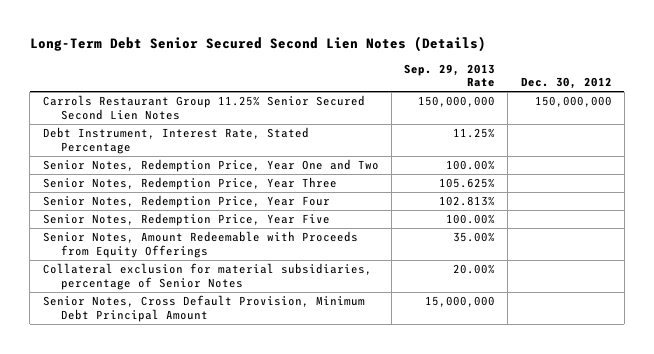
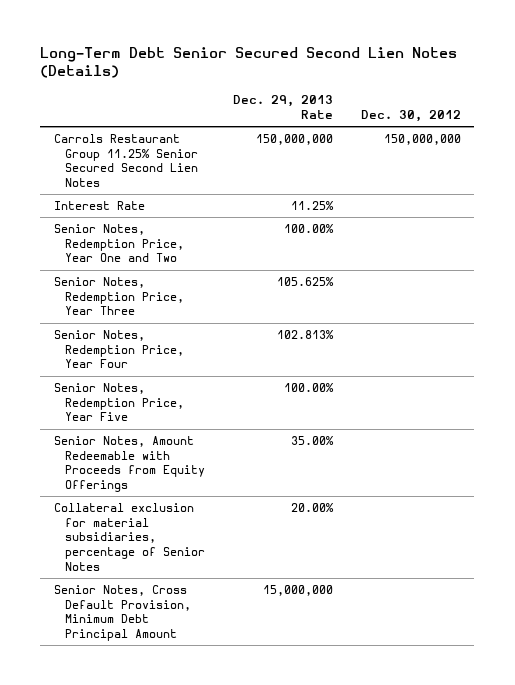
- | Sep. 29, 2013 Rate | Dec. 30, 2012
+ | Dec. 29, 2013 Rate | Dec. 30, 2012
- Debt Instrument, Interest Rate, Stated Percentage | 11.25% |
+ Interest Rate | 11.25% |

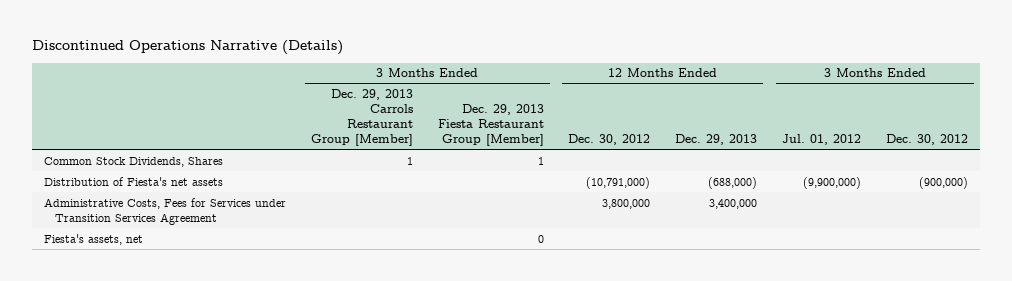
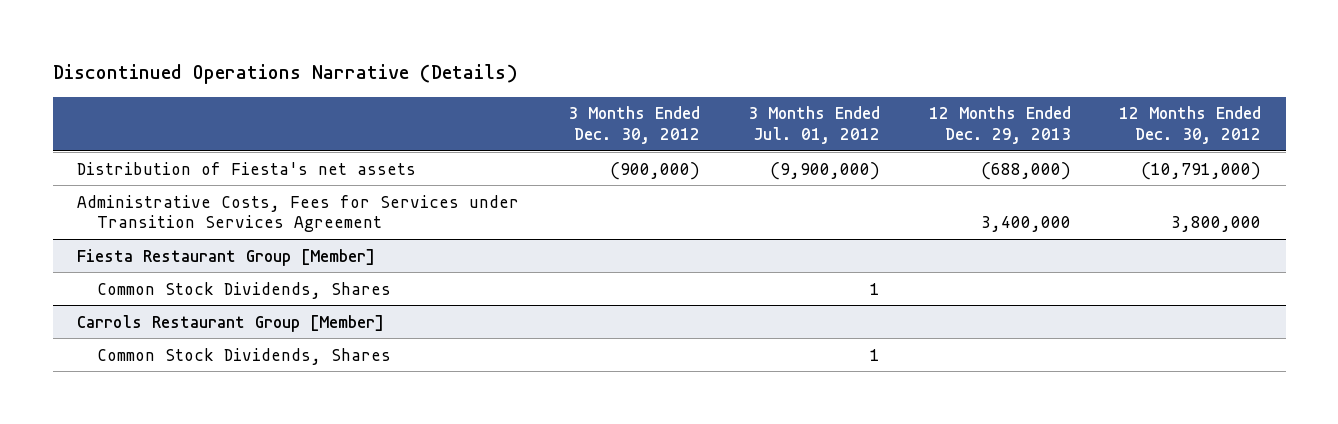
- | 3 Months Ended Dec. 29, 2013 Carrols Restaurant Group [Member] | 3 Months Ended Dec. 29, 2013 Fiesta Restaurant Group [Member] | 12 Months Ended Dec. 30, 2012 | 12 Months Ended Dec. 29, 2013 | 3 Months Ended Jul. 01, 2012 | 3 Months Ended Dec. 30, 2012
+ | 3 Months Ended Dec. 30, 2012 | 3 Months Ended Jul. 01, 2012 | 12 Months Ended Dec. 29, 2013 | 12 Months Ended Dec. 30, 2012
- Common Stock Dividends, Shares | 1 | 1 | | | |
- Fiesta's assets, net | | 0 | | | |
+ Fiesta Restaurant Group [Member]
+ Common Stock Dividends, Shares | | 1 | |
+ Carrols Restaurant Group [Member]
+ Common Stock Dividends, Shares | | 1 | |

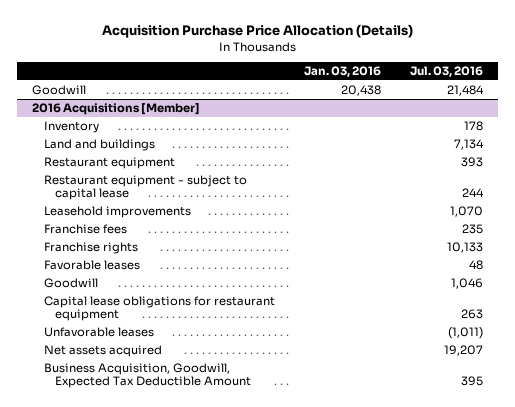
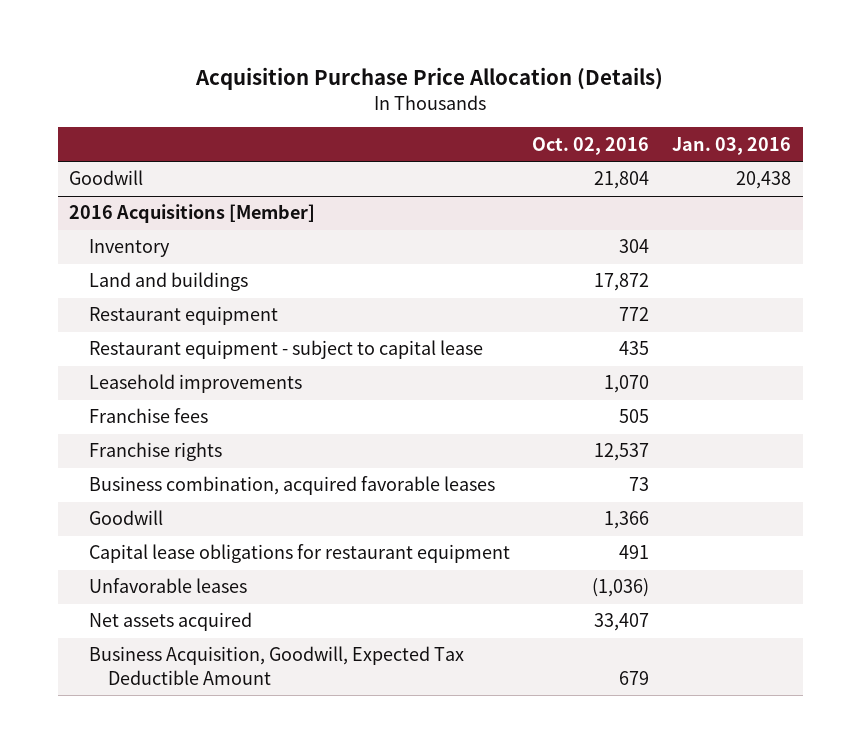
- | Jan. 03, 2016 | Jul. 03, 2016
+ | Oct. 02, 2016 | Jan. 03, 2016
@ 2016 Acquisitions [Member]
- Favorable leases | | 48
+ Business combination, acquired favorable leases | 73 |

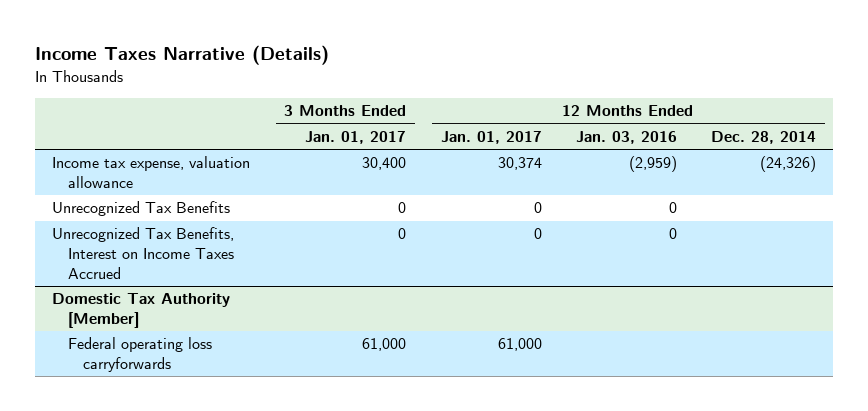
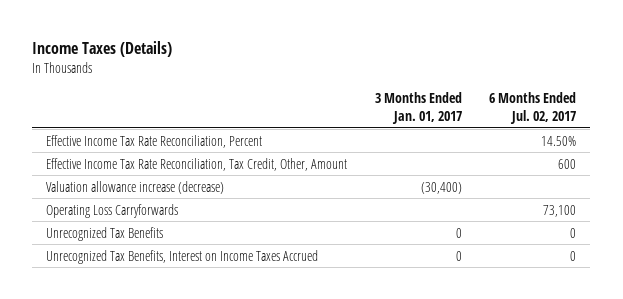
- Income Taxes Narrative (Details)
+ Income Taxes (Details)
- | 3 Months Ended Jan. 01, 2017 | 12 Months Ended Jan. 01, 2017 | 12 Months Ended Jan. 03, 2016 | 12 Months Ended Dec. 28, 2014
+ | 3 Months Ended Jan. 01, 2017 | 6 Months Ended Jul. 02, 2017
- Income tax expense, valuation allowance | 30,400 | 30,374 | (2,959) | (24,326)
+ Effective Income Tax Rate Reconciliation, Percent | | 14.50%
+ Effective Income Tax Rate Reconciliation, Tax Credit, Other, Amount | | 600
+ Valuation allowance increase (decrease) | (30,400) |
+ Operating Loss Carryforwards | | 73,100
- Domestic Tax Authority [Member]
- Federal operating loss carryforwards | 61,000 | 61,000 | |

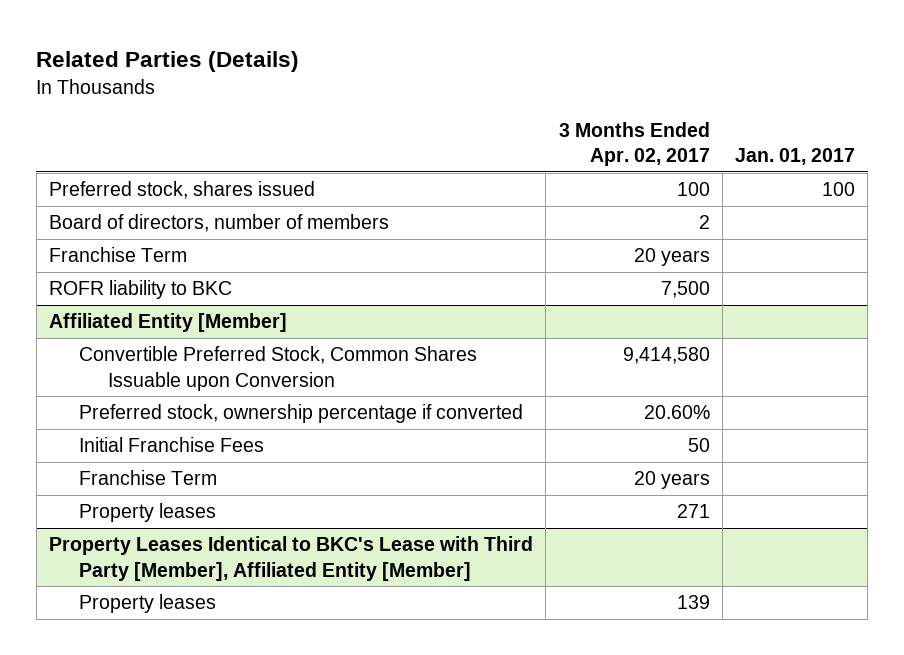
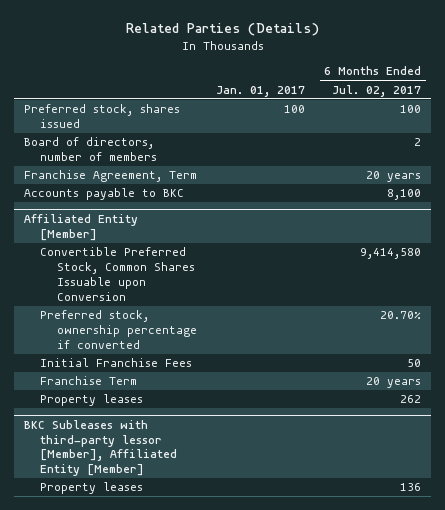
- | 3 Months Ended Apr. 02, 2017 | Jan. 01, 2017
+ | Jan. 01, 2017 | 6 Months Ended Jul. 02, 2017
- Franchise Term | 20 years |
- ROFR liability to BKC | 7,500 |
+ Franchise Agreement, Term | | 20 years
+ Accounts payable to BKC | | 8,100
- Property Leases Identical to BKC's Lease with Third Party [Member], Affiliated Entity [Member]
- Property leases | 139 |
+ BKC Subleases with third-party lessor [Member], Affiliated Entity [Member]
+ Property leases | | 136

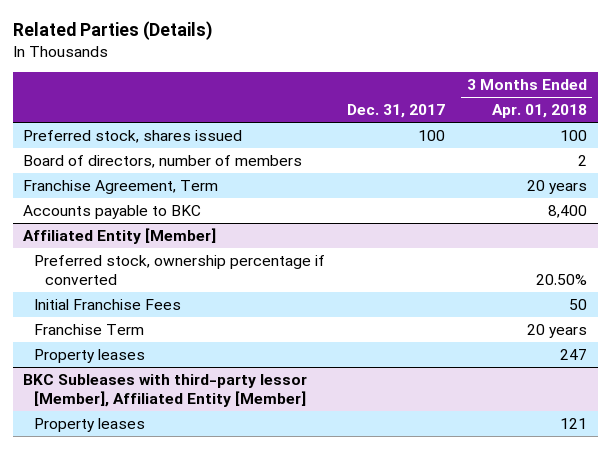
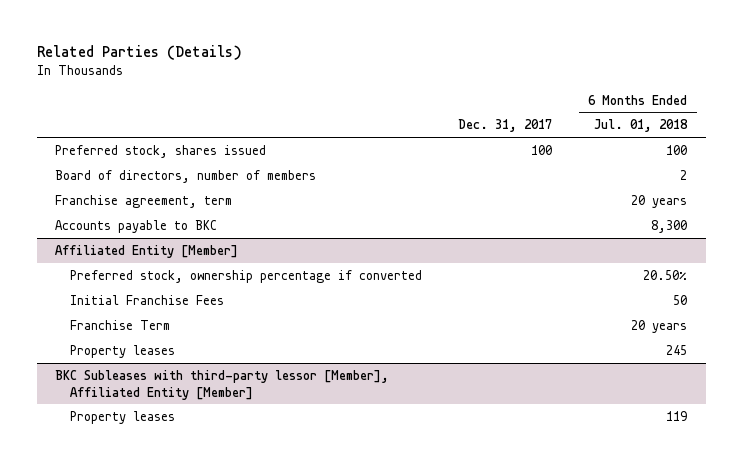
- | Dec. 31, 2017 | 3 Months Ended Apr. 01, 2018
+ | Dec. 31, 2017 | 6 Months Ended Jul. 01, 2018
- Franchise Agreement, Term | | 20 years
+ Franchise agreement, term | | 20 years

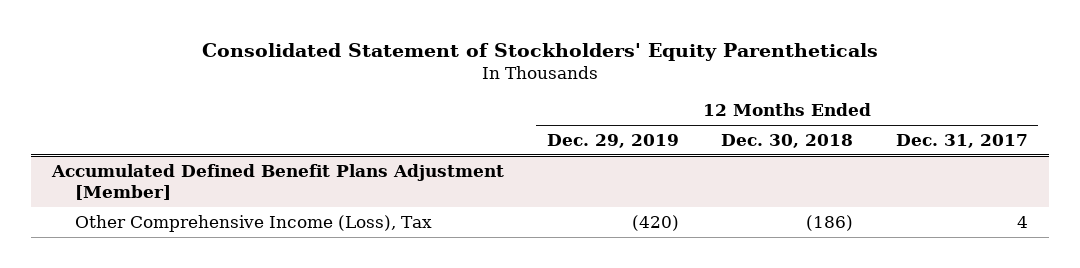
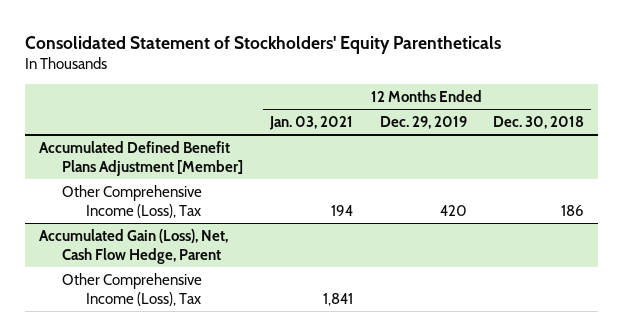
- | 12 Months Ended Dec. 29, 2019 | 12 Months Ended Dec. 30, 2018 | 12 Months Ended Dec. 31, 2017
+ | 12 Months Ended Jan. 03, 2021 | 12 Months Ended Dec. 29, 2019 | 12 Months Ended Dec. 30, 2018
@ Accumulated Defined Benefit Plans Adjustment [Member]
- Other Comprehensive Income (Loss), Tax | (420) | (186) | 4
+ Other Comprehensive Income (Loss), Tax | 194 | 420 | 186
+ Accumulated Gain (Loss), Net, Cash Flow Hedge, Parent
+ Other Comprehensive Income (Loss), Tax | 1,841 | |

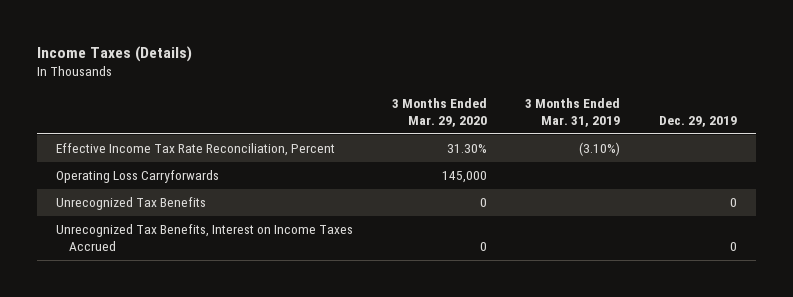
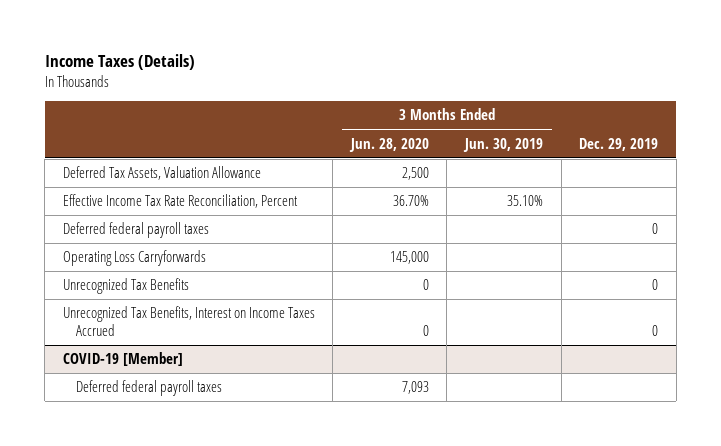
- | 3 Months Ended Mar. 29, 2020 | 3 Months Ended Mar. 31, 2019 | Dec. 29, 2019
+ | 3 Months Ended Jun. 28, 2020 | 3 Months Ended Jun. 30, 2019 | Dec. 29, 2019
+ Deferred Tax Assets, Valuation Allowance | 2,500 | |
+ Deferred federal payroll taxes | | | 0
+ COVID-19 [Member]
+ Deferred federal payroll taxes | 7,093 | |

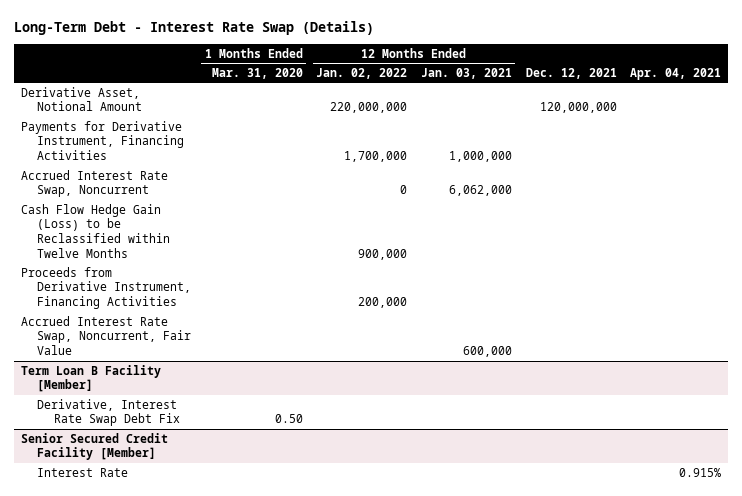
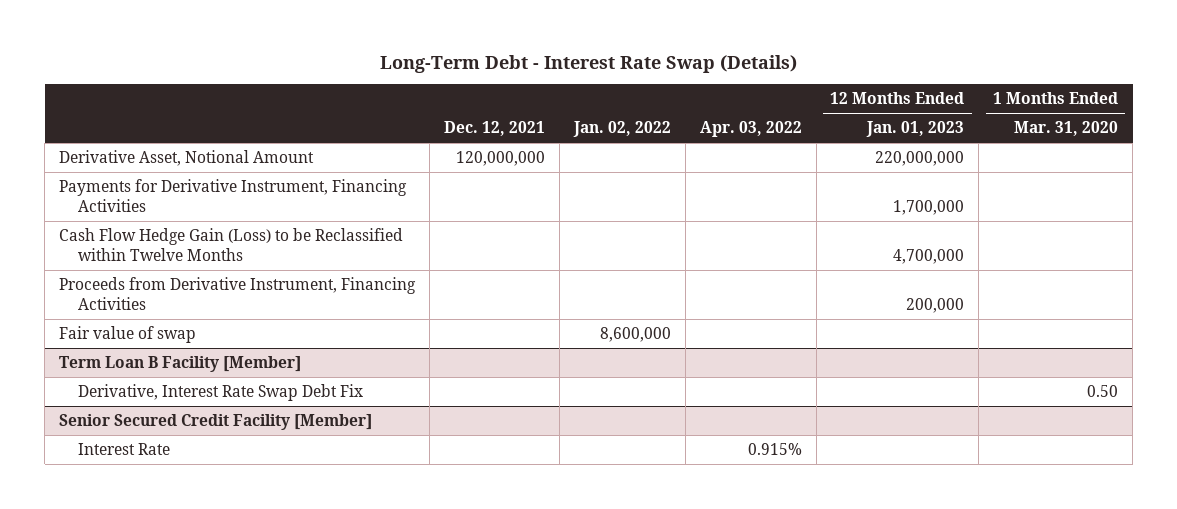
- | 1 Months Ended Mar. 31, 2020 | 12 Months Ended Jan. 02, 2022 | 12 Months Ended Jan. 03, 2021 | Dec. 12, 2021 | Apr. 04, 2021
+ | Dec. 12, 2021 | Jan. 02, 2022 | Apr. 03, 2022 | 12 Months Ended Jan. 01, 2023 | 1 Months Ended Mar. 31, 2020
- Accrued Interest Rate Swap, Noncurrent | | 0 | 6,062,000 | |
- Accrued Interest Rate Swap, Noncurrent, Fair Value | | | 600,000 | |
+ Fair value of swap | | 8,600,000 | | |

